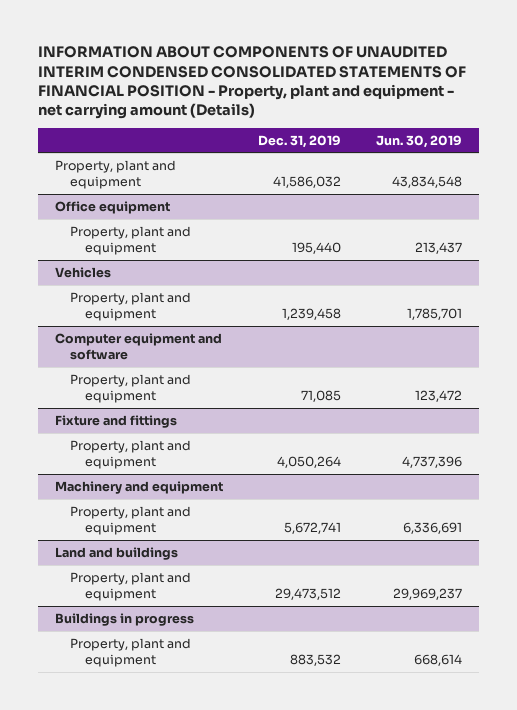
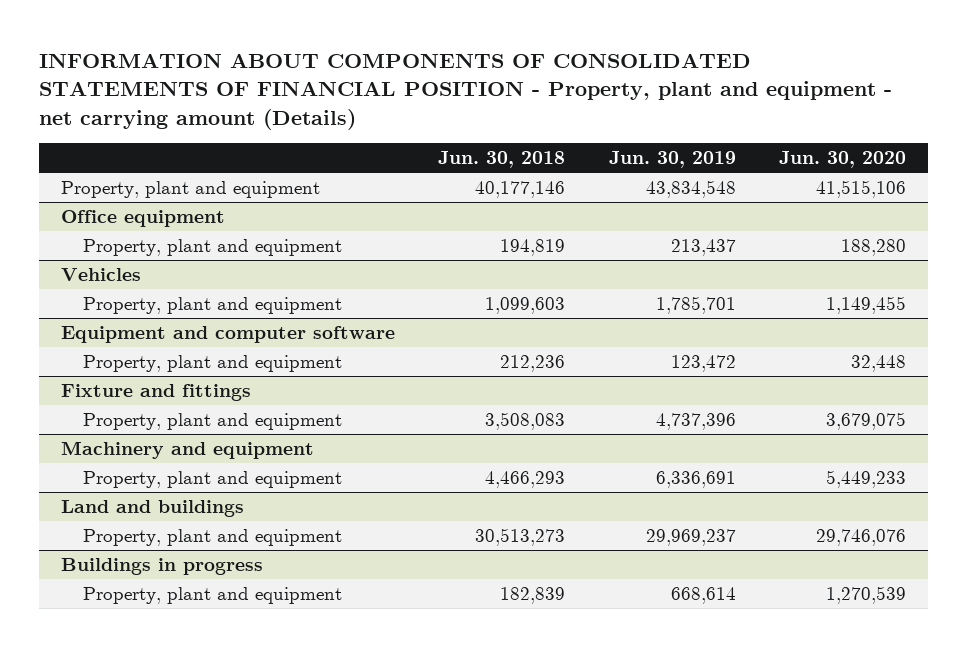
- INFORMATION ABOUT COMPONENTS OF UNAUDITED INTERIM CONDENSED CONSOLIDATED STATEMENTS OF FINANCIAL POSITION - Property, plant and equipment - net carrying amount (Details)
+ INFORMATION ABOUT COMPONENTS OF CONSOLIDATED STATEMENTS OF FINANCIAL POSITION - Property, plant and equipment - net carrying amount (Details)
- | Dec. 31, 2019 | Jun. 30, 2019
+ | Jun. 30, 2018 | Jun. 30, 2019 | Jun. 30, 2020
- Computer equipment and software
+ Equipment and computer software

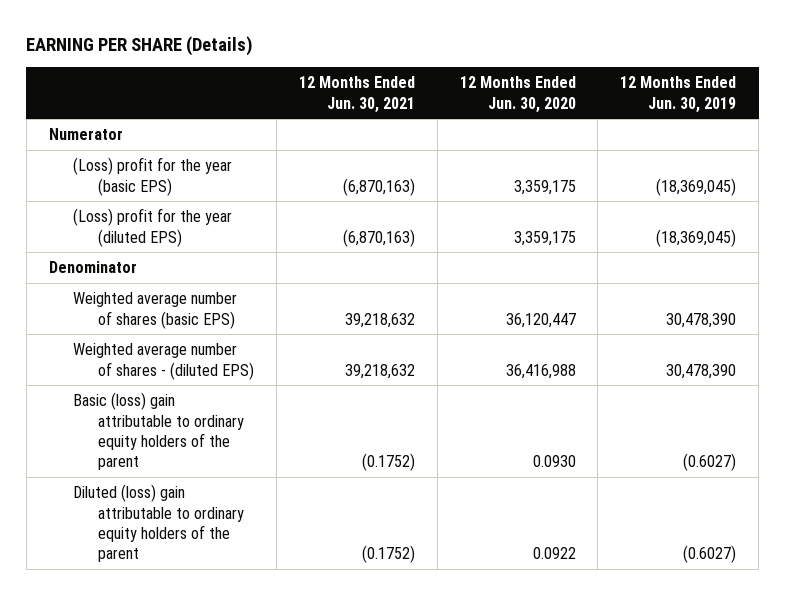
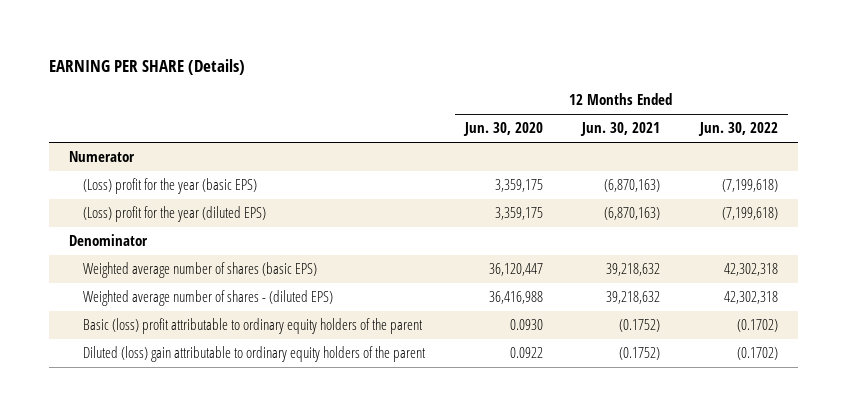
- | 12 Months Ended Jun. 30, 2021 | 12 Months Ended Jun. 30, 2020 | 12 Months Ended Jun. 30, 2019
+ | 12 Months Ended Jun. 30, 2020 | 12 Months Ended Jun. 30, 2021 | 12 Months Ended Jun. 30, 2022
- Basic (loss) gain attributable to ordinary equity holders of the parent | (0.1752) | 0.0930 | (0.6027)
+ Basic (loss) profit attributable to ordinary equity holders of the parent | 0.0930 | (0.1752) | (0.1702)

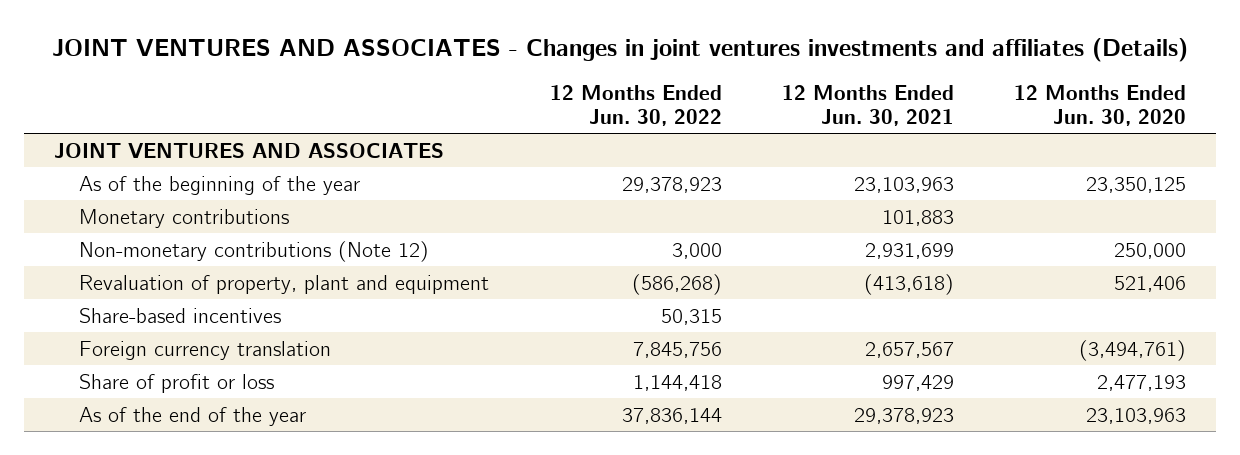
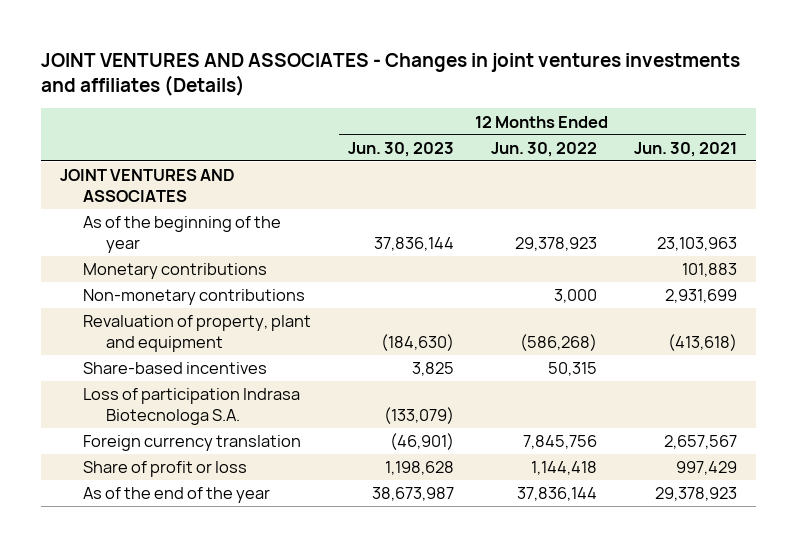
- | 12 Months Ended Jun. 30, 2022 | 12 Months Ended Jun. 30, 2021 | 12 Months Ended Jun. 30, 2020
+ | 12 Months Ended Jun. 30, 2023 | 12 Months Ended Jun. 30, 2022 | 12 Months Ended Jun. 30, 2021
- Non-monetary contributions (Note 12) | 3,000 | 2,931,699 | 250,000
+ Non-monetary contributions | | 3,000 | 2,931,699
+ Loss of participation Indrasa Biotecnologa S.A. | (133,079) | |

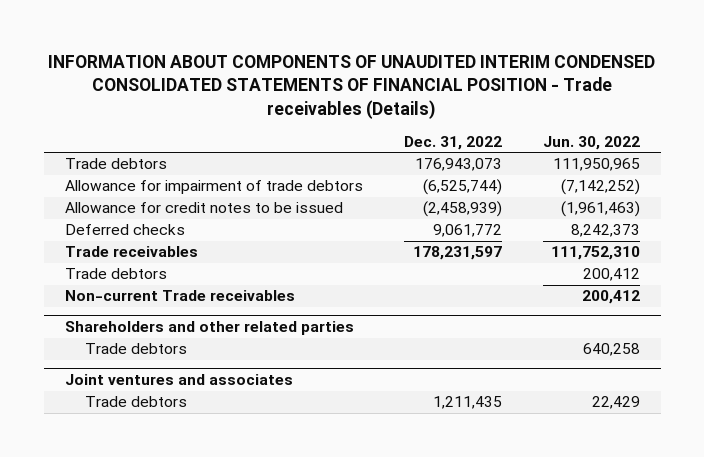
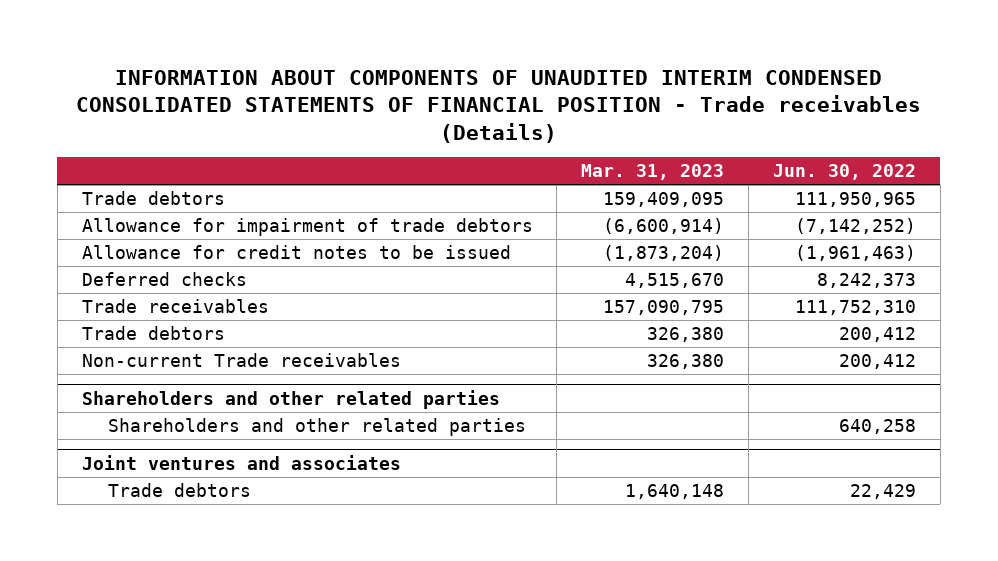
- | Dec. 31, 2022 | Jun. 30, 2022
+ | Mar. 31, 2023 | Jun. 30, 2022
@ Shareholders and other related parties
- Trade debtors | | 640,258
+ Shareholders and other related parties | | 640,258

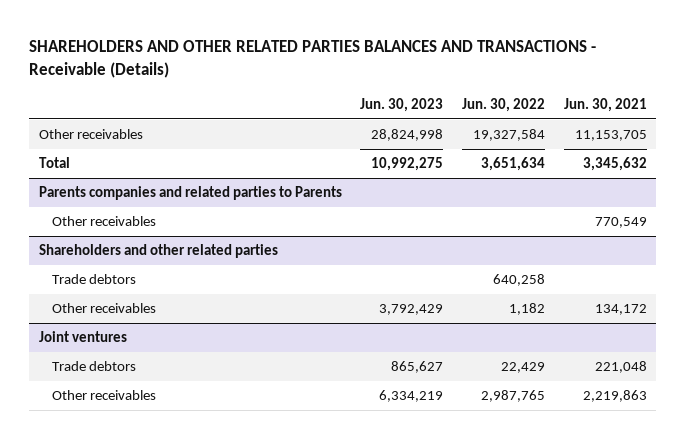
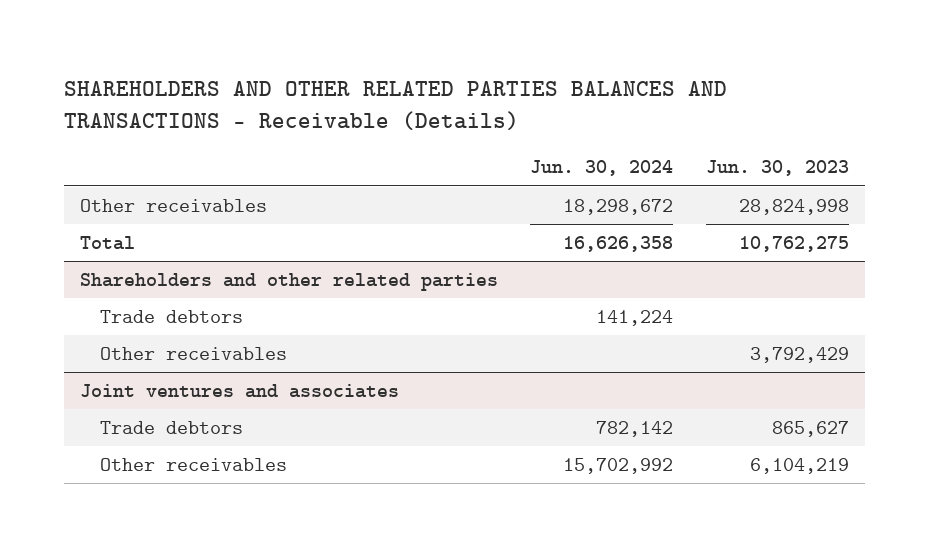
- | Jun. 30, 2023 | Jun. 30, 2022 | Jun. 30, 2021
+ | Jun. 30, 2024 | Jun. 30, 2023
- Total | 10,992,275 | 3,651,634 | 3,345,632
- Parents companies and related parties to Parents
- Other receivables | | | 770,549
+ Total | 16,626,358 | 10,762,275
- Joint ventures
+ Joint ventures and associates
- Other receivables | 6,334,219 | 2,987,765 | 2,219,863
+ Other receivables | 15,702,992 | 6,104,219

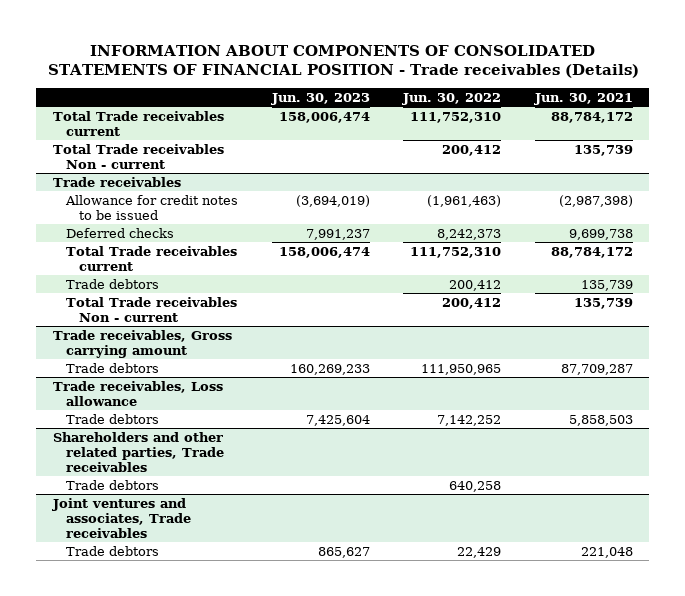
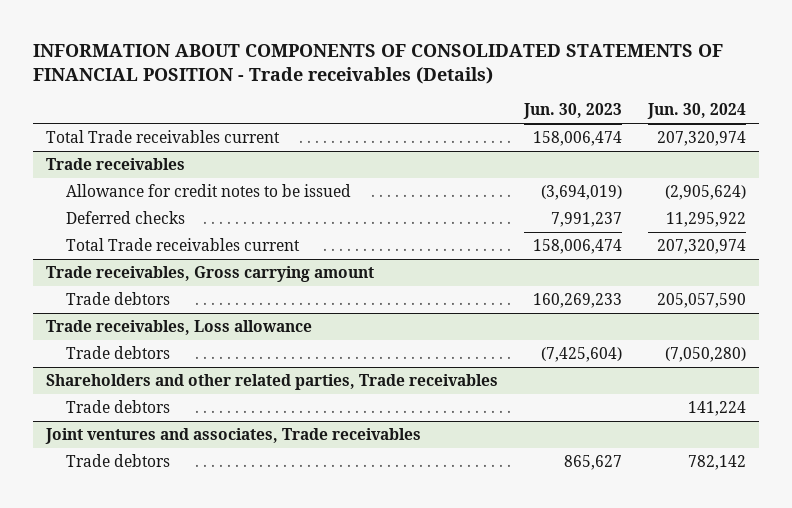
- | Jun. 30, 2023 | Jun. 30, 2022 | Jun. 30, 2021
+ | Jun. 30, 2023 | Jun. 30, 2024
- Total Trade receivables Non - current | | 200,412 | 135,739
@ Trade receivables
- Trade debtors | | 200,412 | 135,739
- Total Trade receivables Non - current | | 200,412 | 135,739
@ Trade receivables, Loss allowance
- Trade debtors | 7,425,604 | 7,142,252 | 5,858,503
+ Trade debtors | (7,425,604) | (7,050,280)

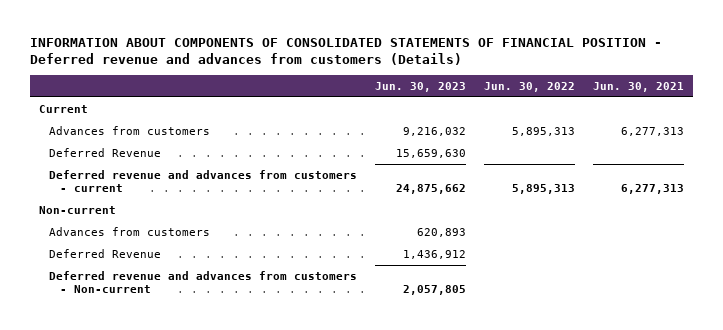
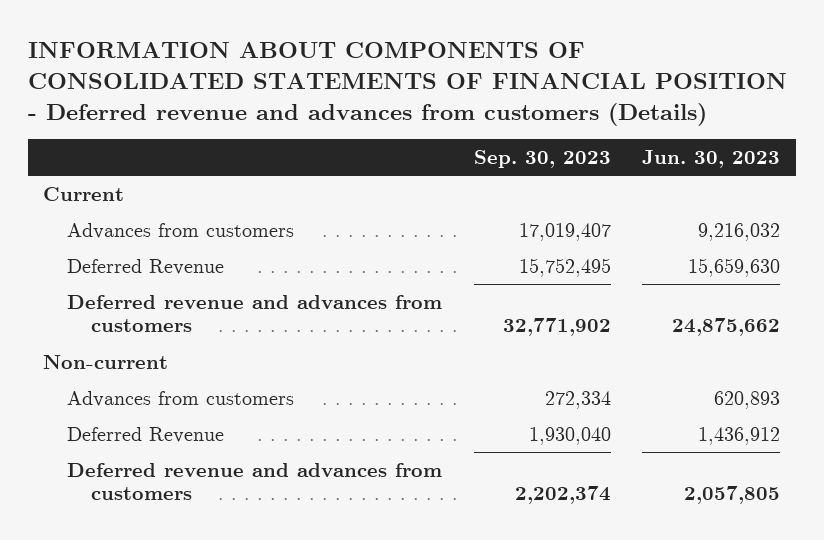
- | Jun. 30, 2023 | Jun. 30, 2022 | Jun. 30, 2021
+ | Sep. 30, 2023 | Jun. 30, 2023
- Deferred revenue and advances from customers - current | 24,875,662 | 5,895,313 | 6,277,313
+ Deferred revenue and advances from customers | 32,771,902 | 24,875,662
- Deferred revenue and advances from customers - Non-current | 2,057,805 | |
+ Deferred revenue and advances from customers | 2,202,374 | 2,057,805

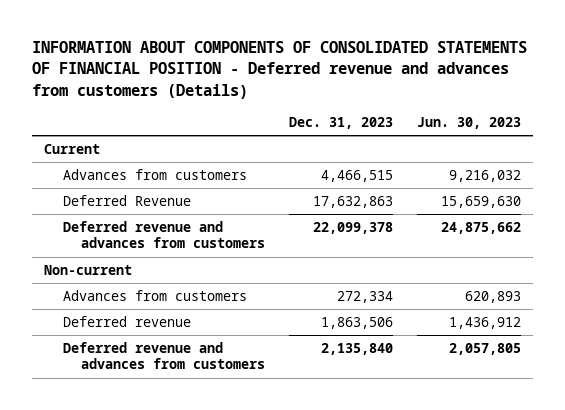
- | Sep. 30, 2023 | Jun. 30, 2023
+ | Dec. 31, 2023 | Jun. 30, 2023
- Deferred Revenue | 1,930,040 | 1,436,912
+ Deferred revenue | 1,863,506 | 1,436,912

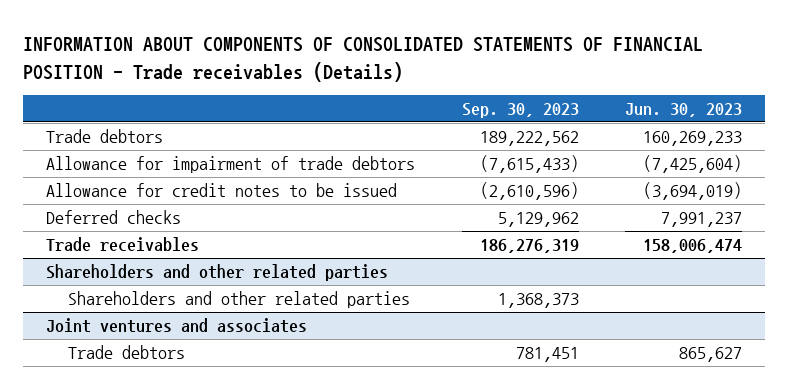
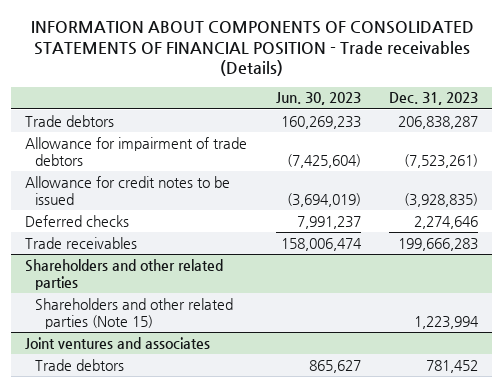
- | Sep. 30, 2023 | Jun. 30, 2023
+ | Jun. 30, 2023 | Dec. 31, 2023
@ Shareholders and other related parties
- Shareholders and other related parties | 1,368,373 |
+ Shareholders and other related parties (Note 15) | | 1,223,994

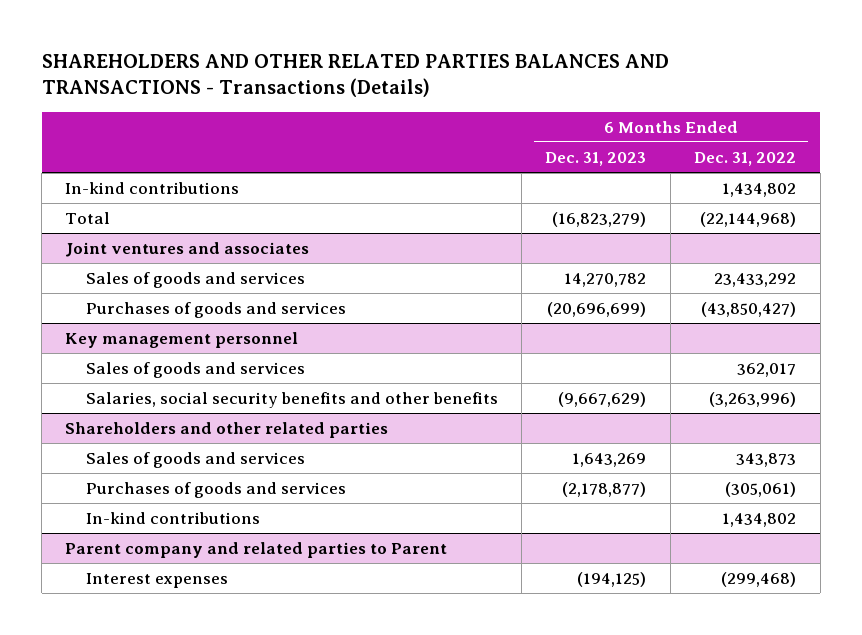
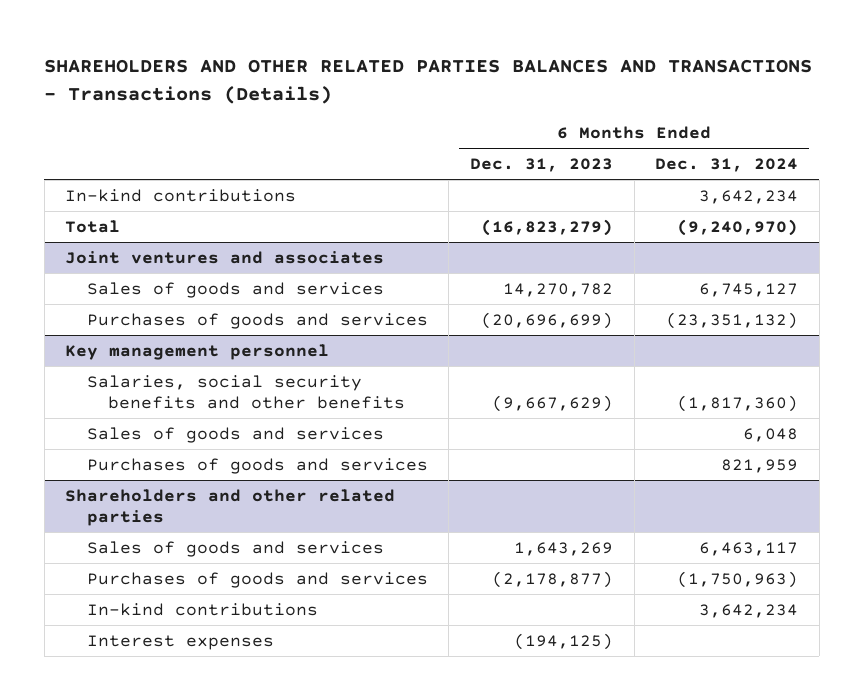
- | 6 Months Ended Dec. 31, 2023 | 6 Months Ended Dec. 31, 2022
+ | 6 Months Ended Dec. 31, 2023 | 6 Months Ended Dec. 31, 2024
@ Key management personnel
moved down: Sales of goods and services | | 6,048
+ Purchases of goods and services | | 821,959
- Parent company and related parties to Parent

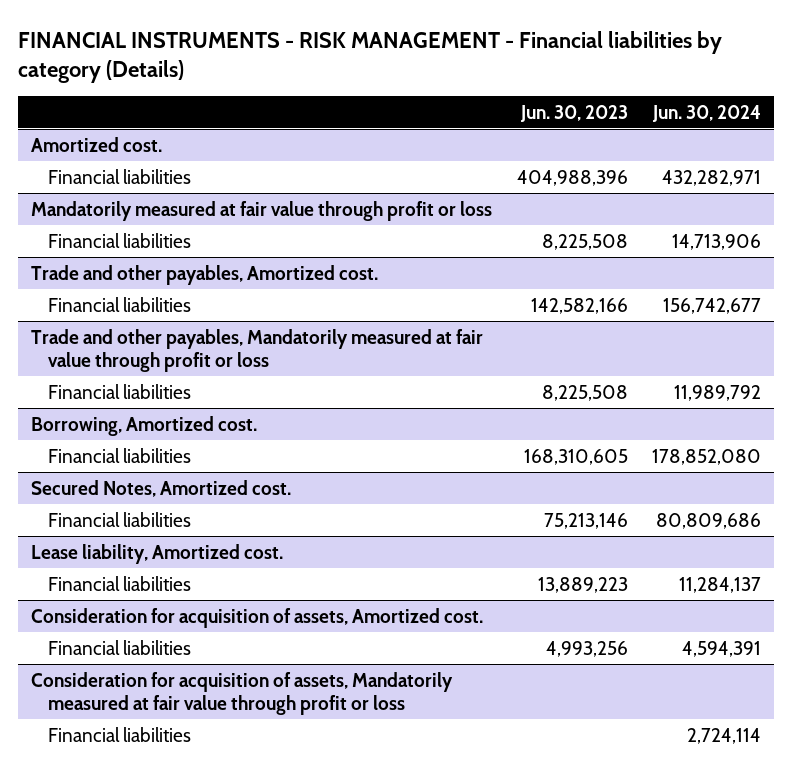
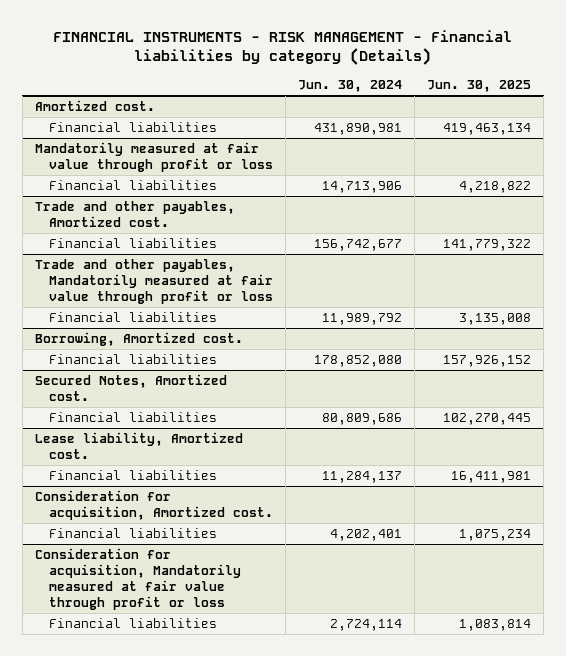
- | Jun. 30, 2023 | Jun. 30, 2024
+ | Jun. 30, 2024 | Jun. 30, 2025
@ Amortized cost.
- Financial liabilities | 404,988,396 | 432,282,971
+ Financial liabilities | 431,890,981 | 419,463,134
- Consideration for acquisition of assets, Amortized cost.
- Financial liabilities | 4,993,256 | 4,594,391
- Consideration for acquisition of assets, Mandatorily measured at fair value through profit or loss
+ Consideration for acquisition, Amortized cost.
+ Financial liabilities | 4,202,401 | 1,075,234
+ Consideration for acquisition, Mandatorily measured at fair value through profit or loss

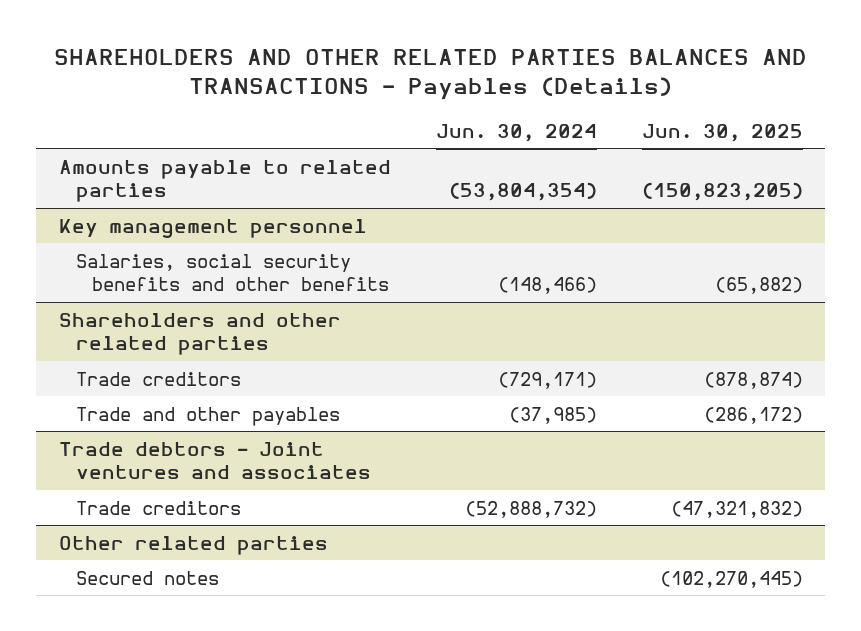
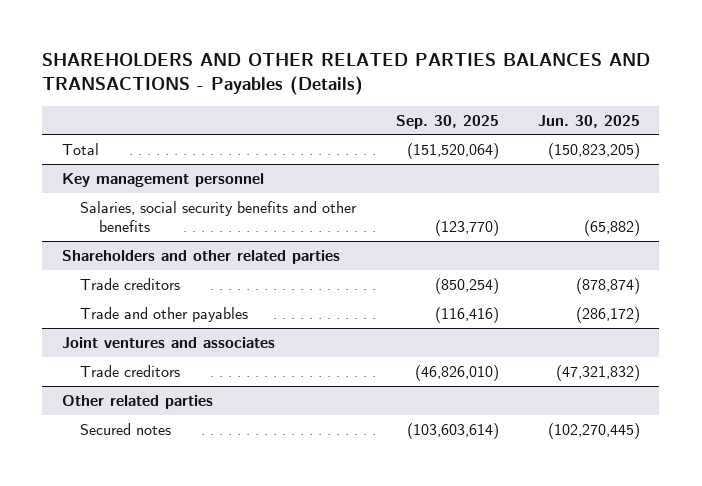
- | Jun. 30, 2024 | Jun. 30, 2025
+ | Sep. 30, 2025 | Jun. 30, 2025
- Amounts payable to related parties | (53,804,354) | (150,823,205)
+ Total | (151,520,064) | (150,823,205)
- Trade debtors - Joint ventures and associates
+ Joint ventures and associates

